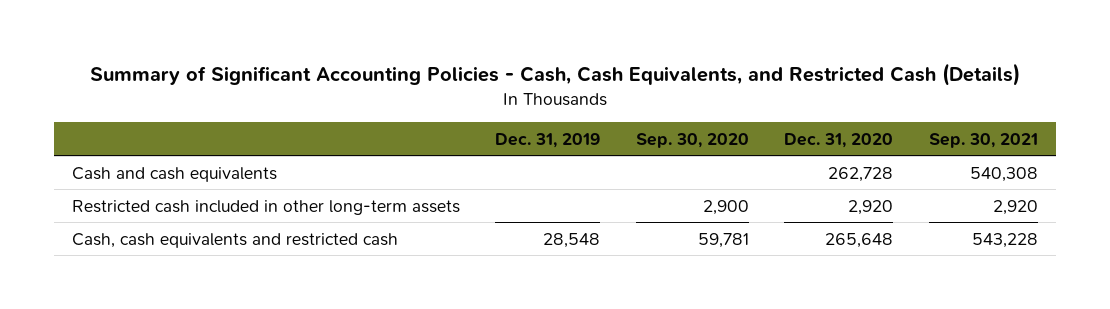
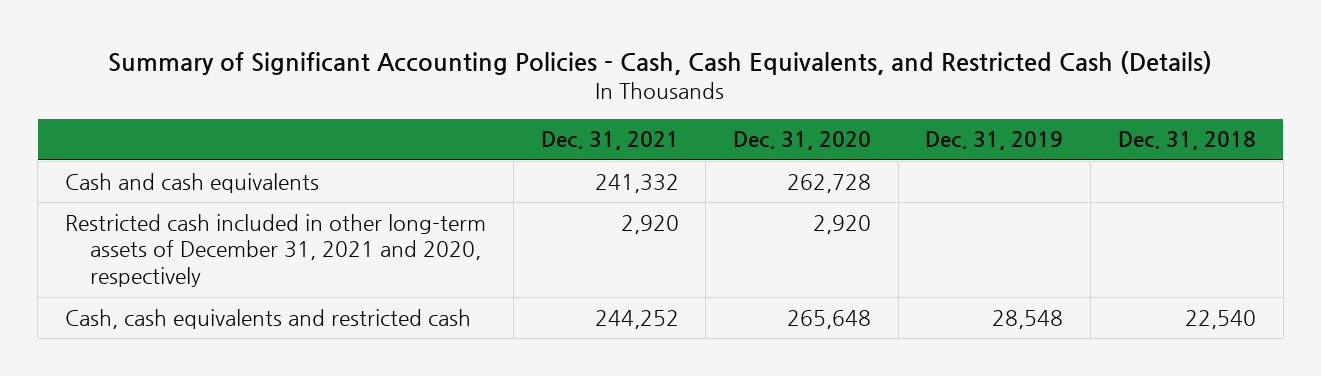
- | Dec. 31, 2019 | Sep. 30, 2020 | Dec. 31, 2020 | Sep. 30, 2021
+ | Dec. 31, 2021 | Dec. 31, 2020 | Dec. 31, 2019 | Dec. 31, 2018
- Restricted cash included in other long-term assets | | 2,900 | 2,920 | 2,920
+ Restricted cash included in other long-term assets of December 31, 2021 and 2020, respectively | 2,920 | 2,920 | |

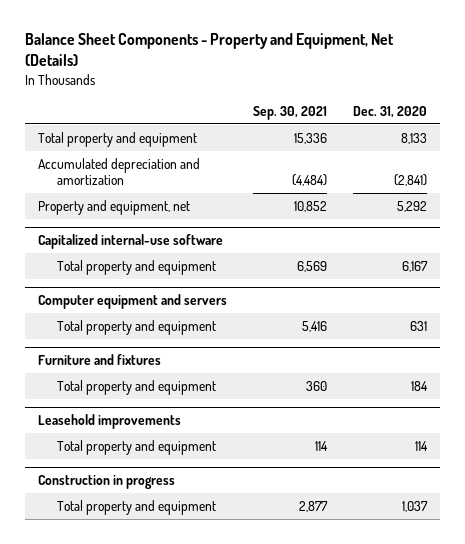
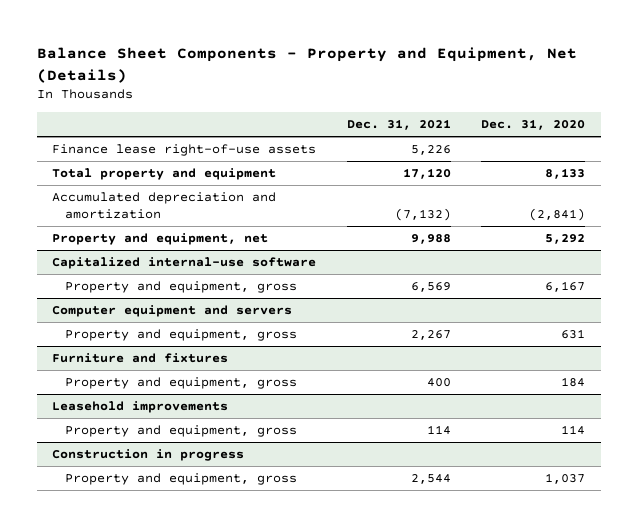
- | Sep. 30, 2021 | Dec. 31, 2020
+ | Dec. 31, 2021 | Dec. 31, 2020
+ Finance lease right-of-use assets | 5,226 |
@ Capitalized internal-use software
- Total property and equipment | 6,569 | 6,167
+ Property and equipment, gross | 6,569 | 6,167
@ Computer equipment and servers
- Total property and equipment | 5,416 | 631
+ Property and equipment, gross | 2,267 | 631
@ Furniture and fixtures
- Total property and equipment | 360 | 184
+ Property and equipment, gross | 400 | 184
@ Leasehold improvements
- Total property and equipment | 114 | 114
+ Property and equipment, gross | 114 | 114
@ Construction in progress
- Total property and equipment | 2,877 | 1,037
+ Property and equipment, gross | 2,544 | 1,037

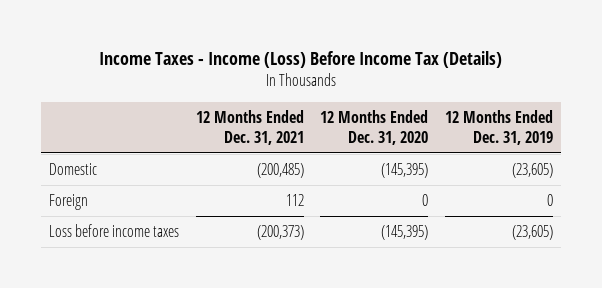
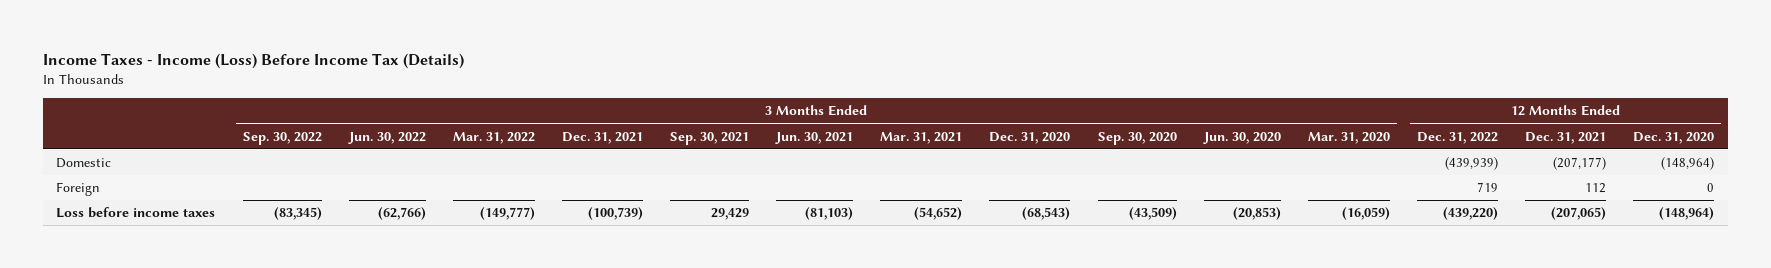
- | 12 Months Ended Dec. 31, 2021 | 12 Months Ended Dec. 31, 2020 | 12 Months Ended Dec. 31, 2019
+ | 3 Months Ended Sep. 30, 2022 | 3 Months Ended Jun. 30, 2022 | 3 Months Ended Mar. 31, 2022 | 3 Months Ended Dec. 31, 2021 | 3 Months Ended Sep. 30, 2021 | 3 Months Ended Jun. 30, 2021 | 3 Months Ended Mar. 31, 2021 | 3 Months Ended Dec. 31, 2020 | 3 Months Ended Sep. 30, 2020 | 3 Months Ended Jun. 30, 2020 | 3 Months Ended Mar. 31, 2020 | 12 Months Ended Dec. 31, 2022 | 12 Months Ended Dec. 31, 2021 | 12 Months Ended Dec. 31, 2020
- Domestic | (200,485) | (145,395) | (23,605)
+ Domestic | | | | | | | | | | | | (439,939) | (207,177) | (148,964)
- Loss before income taxes | (200,373) | (145,395) | (23,605)
+ Loss before income taxes | (83,345) | (62,766) | (149,777) | (100,739) | 29,429 | (81,103) | (54,652) | (68,543) | (43,509) | (20,853) | (16,059) | (439,220) | (207,065) | (148,964)

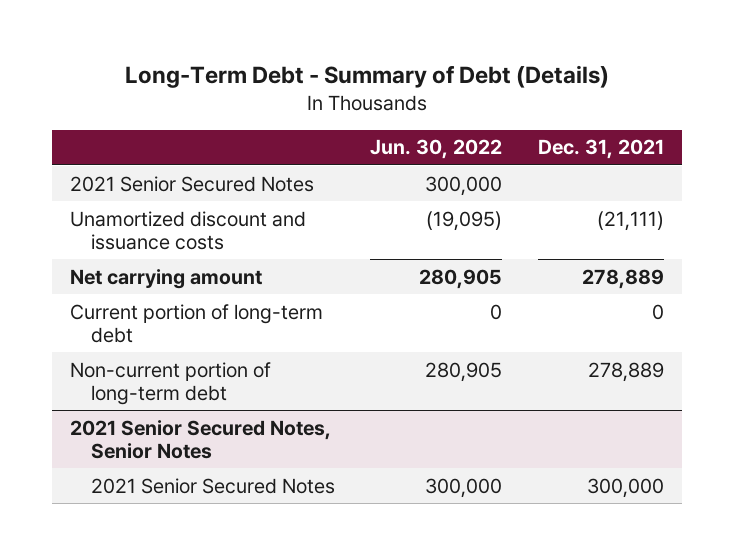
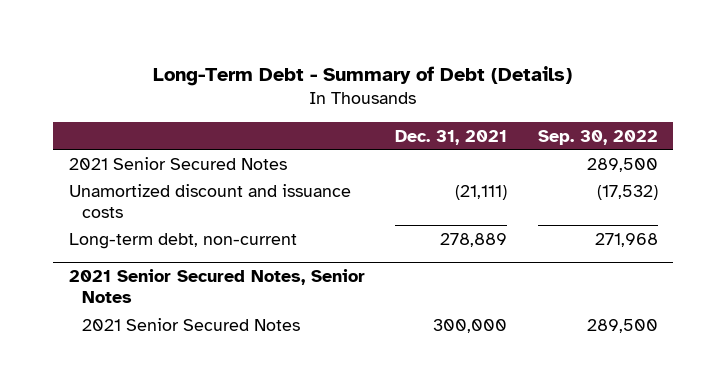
- | Jun. 30, 2022 | Dec. 31, 2021
+ | Dec. 31, 2021 | Sep. 30, 2022
- Net carrying amount | 280,905 | 278,889
- Current portion of long-term debt | 0 | 0
- Non-current portion of long-term debt | 280,905 | 278,889
+ Long-term debt, non-current | 278,889 | 271,968

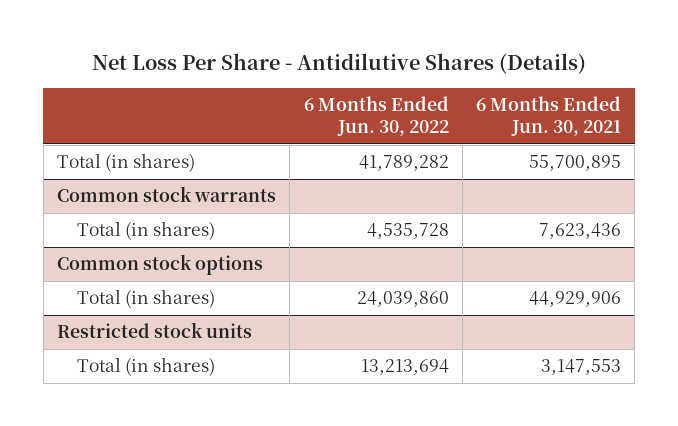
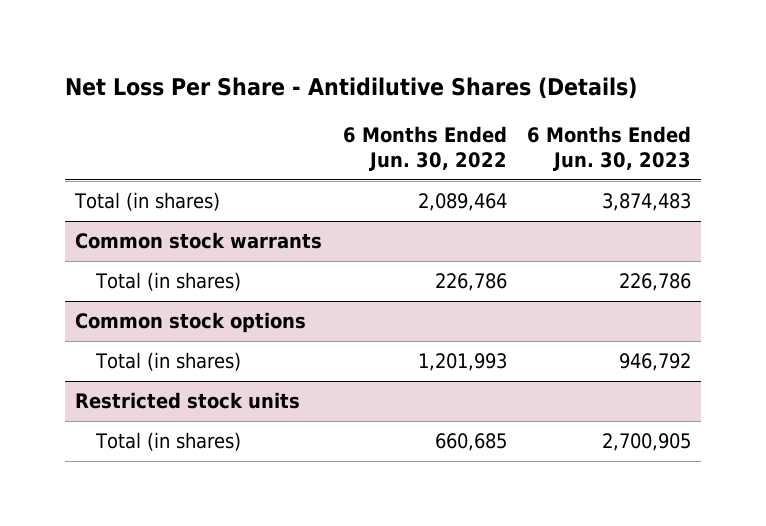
- | 6 Months Ended Jun. 30, 2022 | 6 Months Ended Jun. 30, 2021
+ | 6 Months Ended Jun. 30, 2022 | 6 Months Ended Jun. 30, 2023
- Total (in shares) | 41,789,282 | 55,700,895
+ Total (in shares) | 2,089,464 | 3,874,483
@ Common stock warrants
- Total (in shares) | 4,535,728 | 7,623,436
+ Total (in shares) | 226,786 | 226,786
@ Common stock options
- Total (in shares) | 24,039,860 | 44,929,906
+ Total (in shares) | 1,201,993 | 946,792
@ Restricted stock units
- Total (in shares) | 13,213,694 | 3,147,553
+ Total (in shares) | 660,685 | 2,700,905

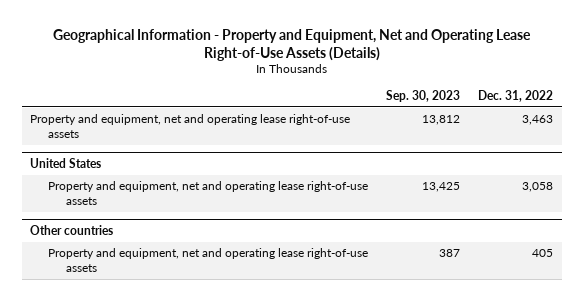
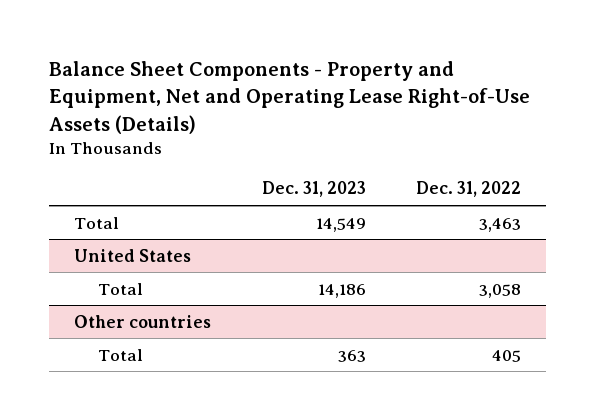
- Geographical Information - Property and Equipment, Net and Operating Lease Right-of-Use Assets (Details)
+ Balance Sheet Components - Property and Equipment, Net and Operating Lease Right-of-Use Assets (Details)
- | Sep. 30, 2023 | Dec. 31, 2022
+ | Dec. 31, 2023 | Dec. 31, 2022
- Property and equipment, net and operating lease right-of-use assets | 13,812 | 3,463
+ Total | 14,549 | 3,463
@ United States
- Property and equipment, net and operating lease right-of-use assets | 13,425 | 3,058
+ Total | 14,186 | 3,058
@ Other countries
- Property and equipment, net and operating lease right-of-use assets | 387 | 405
+ Total | 363 | 405

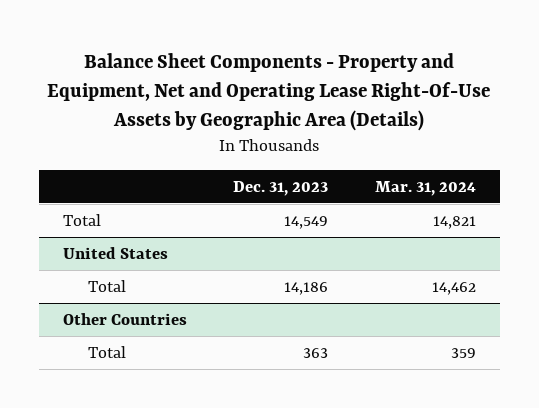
- Balance Sheet Components - Property and Equipment, Net and Operating Lease Right-of-Use Assets (Details)
+ Balance Sheet Components - Property and Equipment, Net and Operating Lease Right-Of-Use Assets by Geographic Area (Details)
- | Dec. 31, 2023 | Dec. 31, 2022
+ | Dec. 31, 2023 | Mar. 31, 2024
- Other countries
+ Other Countries

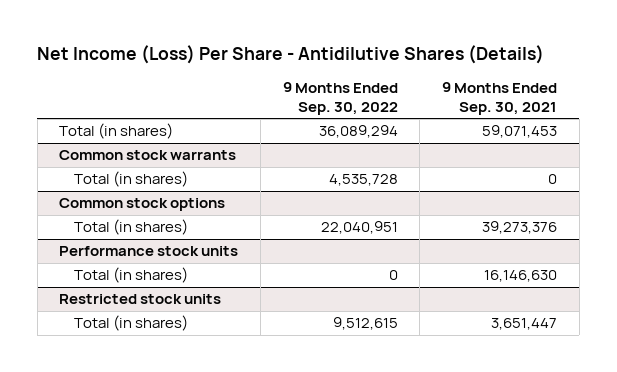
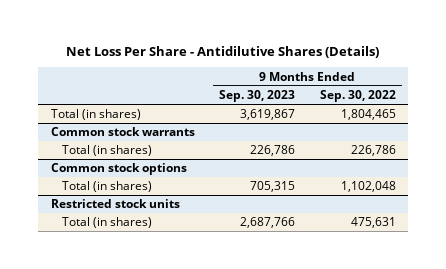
- Net Income (Loss) Per Share - Antidilutive Shares (Details)
+ Net Loss Per Share - Antidilutive Shares (Details)
- | 9 Months Ended Sep. 30, 2022 | 9 Months Ended Sep. 30, 2021
+ | 9 Months Ended Sep. 30, 2023 | 9 Months Ended Sep. 30, 2022
- Total (in shares) | 36,089,294 | 59,071,453
+ Total (in shares) | 3,619,867 | 1,804,465
@ Common stock warrants
- Total (in shares) | 4,535,728 | 0
+ Total (in shares) | 226,786 | 226,786
@ Common stock options
- Total (in shares) | 22,040,951 | 39,273,376
- Performance stock units
- Total (in shares) | 0 | 16,146,630
@ Common stock options
+ Total (in shares) | 705,315 | 1,102,048
@ Restricted stock units
- Total (in shares) | 9,512,615 | 3,651,447
+ Total (in shares) | 2,687,766 | 475,631

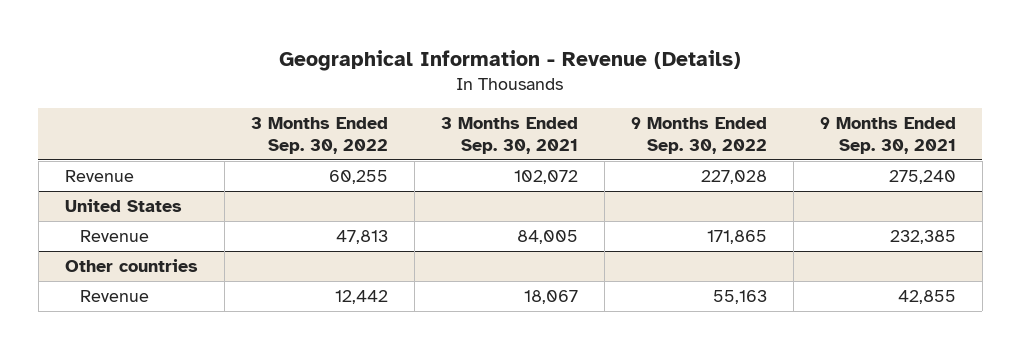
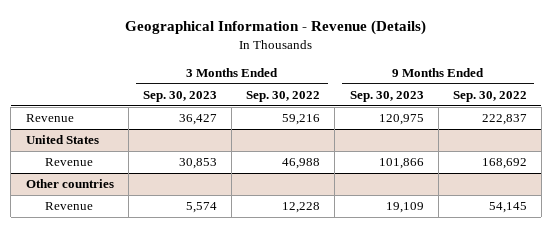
- | 3 Months Ended Sep. 30, 2022 | 3 Months Ended Sep. 30, 2021 | 9 Months Ended Sep. 30, 2022 | 9 Months Ended Sep. 30, 2021
+ | 3 Months Ended Sep. 30, 2023 | 3 Months Ended Sep. 30, 2022 | 9 Months Ended Sep. 30, 2023 | 9 Months Ended Sep. 30, 2022
- Revenue | 60,255 | 102,072 | 227,028 | 275,240
+ Revenue | 36,427 | 59,216 | 120,975 | 222,837
@ United States
- Revenue | 47,813 | 84,005 | 171,865 | 232,385
+ Revenue | 30,853 | 46,988 | 101,866 | 168,692
@ Other countries
- Revenue | 12,442 | 18,067 | 55,163 | 42,855
+ Revenue | 5,574 | 12,228 | 19,109 | 54,145

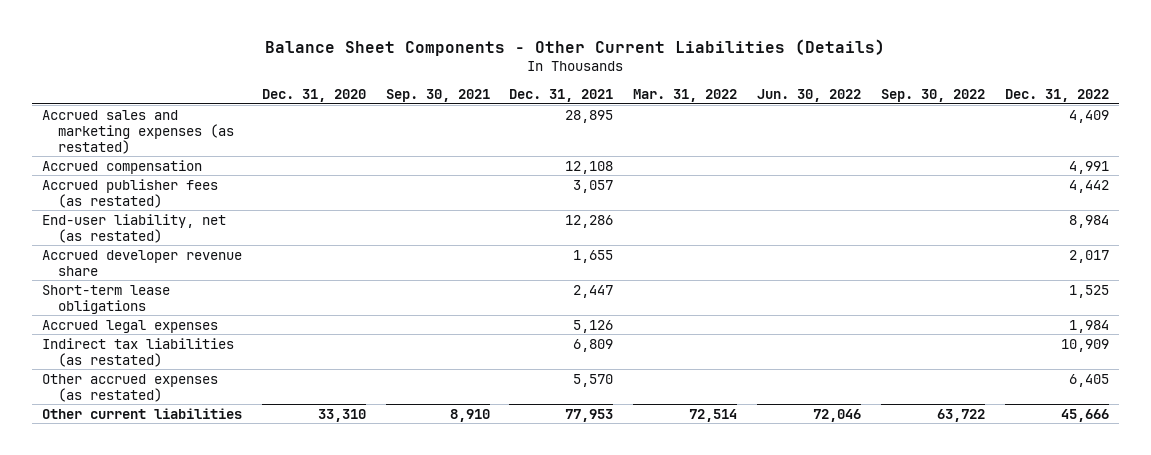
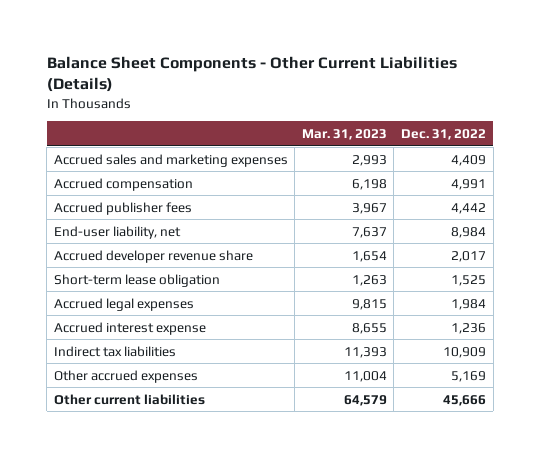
- | Dec. 31, 2020 | Sep. 30, 2021 | Dec. 31, 2021 | Mar. 31, 2022 | Jun. 30, 2022 | Sep. 30, 2022 | Dec. 31, 2022
+ | Mar. 31, 2023 | Dec. 31, 2022
- Accrued sales and marketing expenses (as restated) | | | 28,895 | | | | 4,409
+ Accrued sales and marketing expenses | 2,993 | 4,409
- Accrued publisher fees (as restated) | | | 3,057 | | | | 4,442
- End-user liability, net (as restated) | | | 12,286 | | | | 8,984
+ Accrued publisher fees | 3,967 | 4,442
+ End-user liability, net | 7,637 | 8,984
- Short-term lease obligations | | | 2,447 | | | | 1,525
+ Short-term lease obligation | 1,263 | 1,525
- Indirect tax liabilities (as restated) | | | 6,809 | | | | 10,909
- Other accrued expenses (as restated) | | | 5,570 | | | | 6,405
+ Accrued interest expense | 8,655 | 1,236
+ Indirect tax liabilities | 11,393 | 10,909
+ Other accrued expenses | 11,004 | 5,169

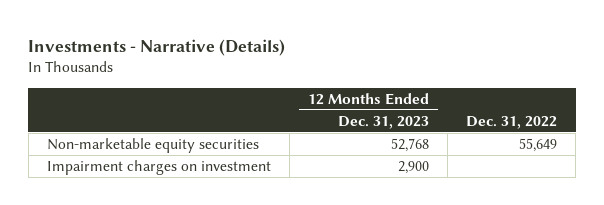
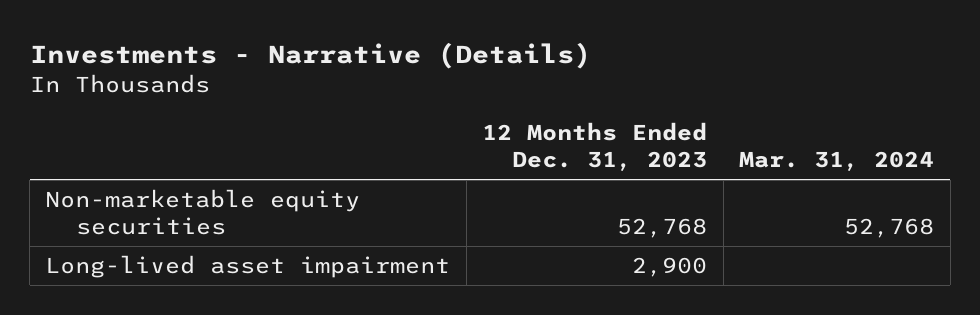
- | 12 Months Ended Dec. 31, 2023 | Dec. 31, 2022
+ | 12 Months Ended Dec. 31, 2023 | Mar. 31, 2024
- Impairment charges on investment | 2,900 |
+ Long-lived asset impairment | 2,900 |

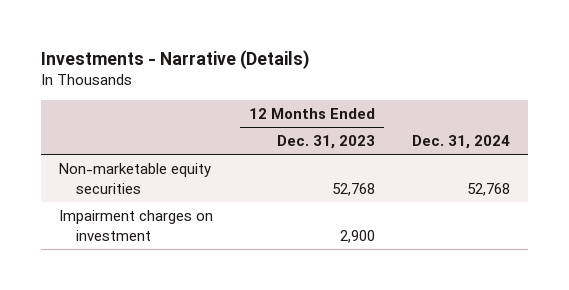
- | 12 Months Ended Dec. 31, 2023 | Mar. 31, 2024
+ | 12 Months Ended Dec. 31, 2023 | Dec. 31, 2024
- Long-lived asset impairment | 2,900 |
+ Impairment charges on investment | 2,900 |

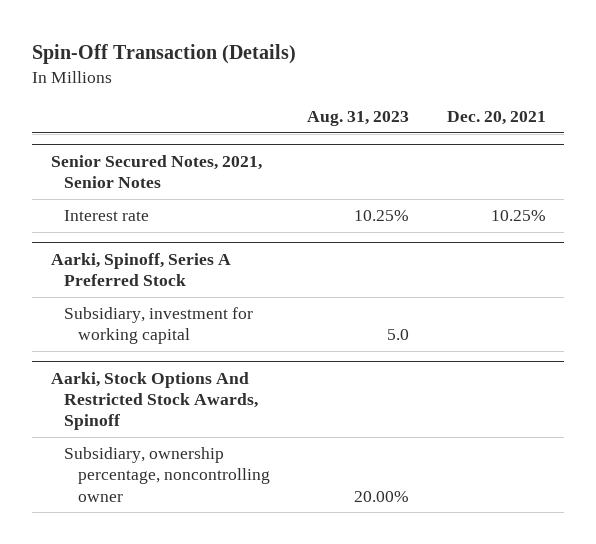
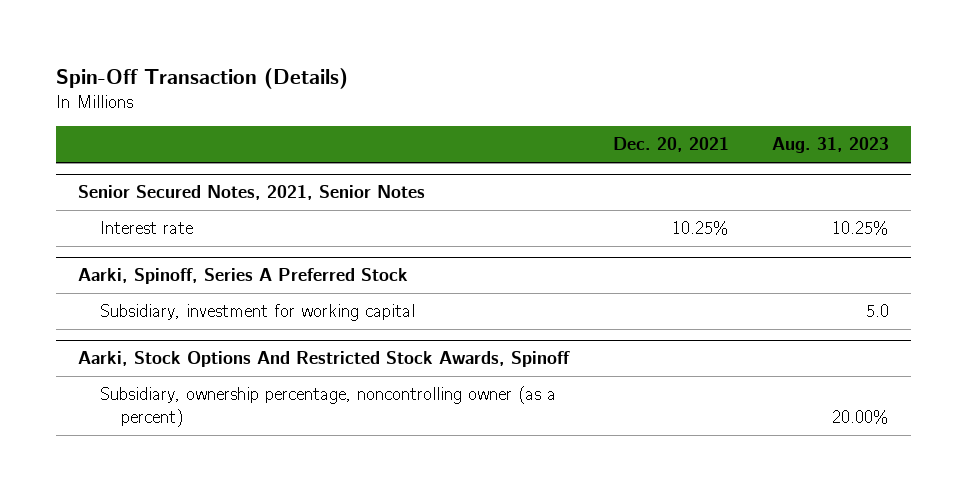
- | Aug. 31, 2023 | Dec. 20, 2021
+ | Dec. 20, 2021 | Aug. 31, 2023
@ Aarki, Stock Options And Restricted Stock Awards, Spinoff
- Subsidiary, ownership percentage, noncontrolling owner | 20.00% |
+ Subsidiary, ownership percentage, noncontrolling owner (as a percent) | | 20.00%

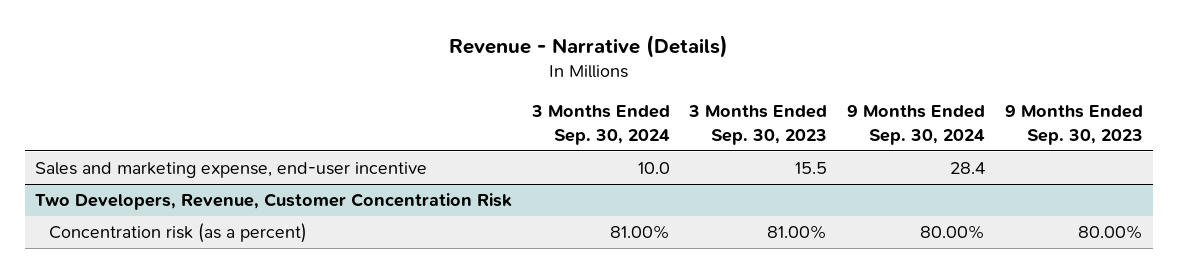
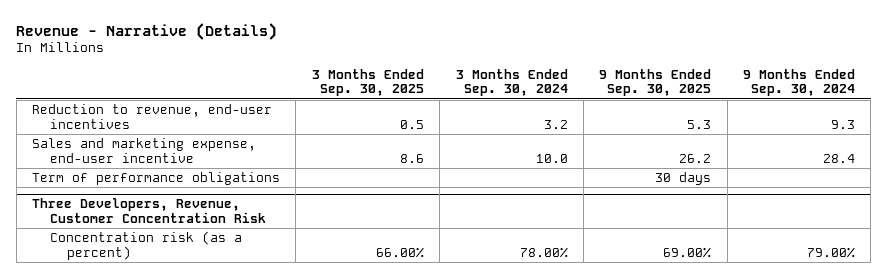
- | 3 Months Ended Sep. 30, 2024 | 3 Months Ended Sep. 30, 2023 | 9 Months Ended Sep. 30, 2024 | 9 Months Ended Sep. 30, 2023
+ | 3 Months Ended Sep. 30, 2025 | 3 Months Ended Sep. 30, 2024 | 9 Months Ended Sep. 30, 2025 | 9 Months Ended Sep. 30, 2024
+ Reduction to revenue, end-user incentives | 0.5 | 3.2 | 5.3 | 9.3
- Two Developers, Revenue, Customer Concentration Risk
- Concentration risk (as a percent) | 81.00% | 81.00% | 80.00% | 80.00%
+ Term of performance obligations | | | 30 days |
+ Three Developers, Revenue, Customer Concentration Risk
+ Concentration risk (as a percent) | 66.00% | 78.00% | 69.00% | 79.00%

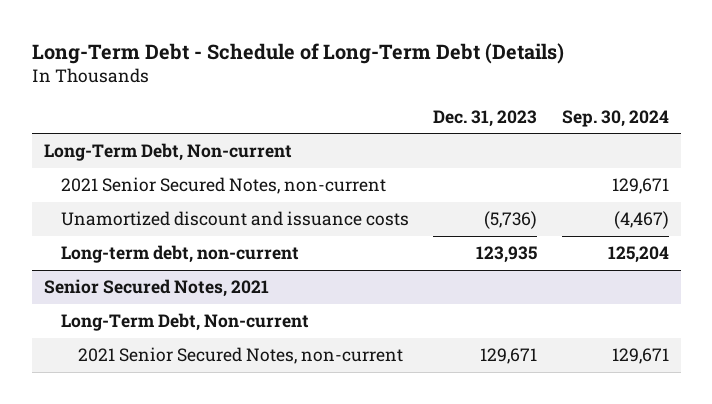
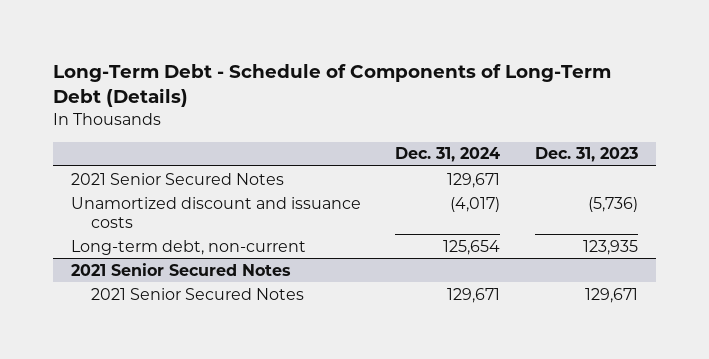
- Long-Term Debt - Schedule of Long-Term Debt (Details)
+ Long-Term Debt - Schedule of Components of Long-Term Debt (Details)
- | Dec. 31, 2023 | Sep. 30, 2024
+ | Dec. 31, 2024 | Dec. 31, 2023
- Long-Term Debt, Non-current
- 2021 Senior Secured Notes, non-current | | 129,671
+ 2021 Senior Secured Notes | 129,671 |
- Senior Secured Notes, 2021
- Long-Term Debt, Non-current
- 2021 Senior Secured Notes, non-current | 129,671 | 129,671
+ 2021 Senior Secured Notes
+ 2021 Senior Secured Notes | 129,671 | 129,671

